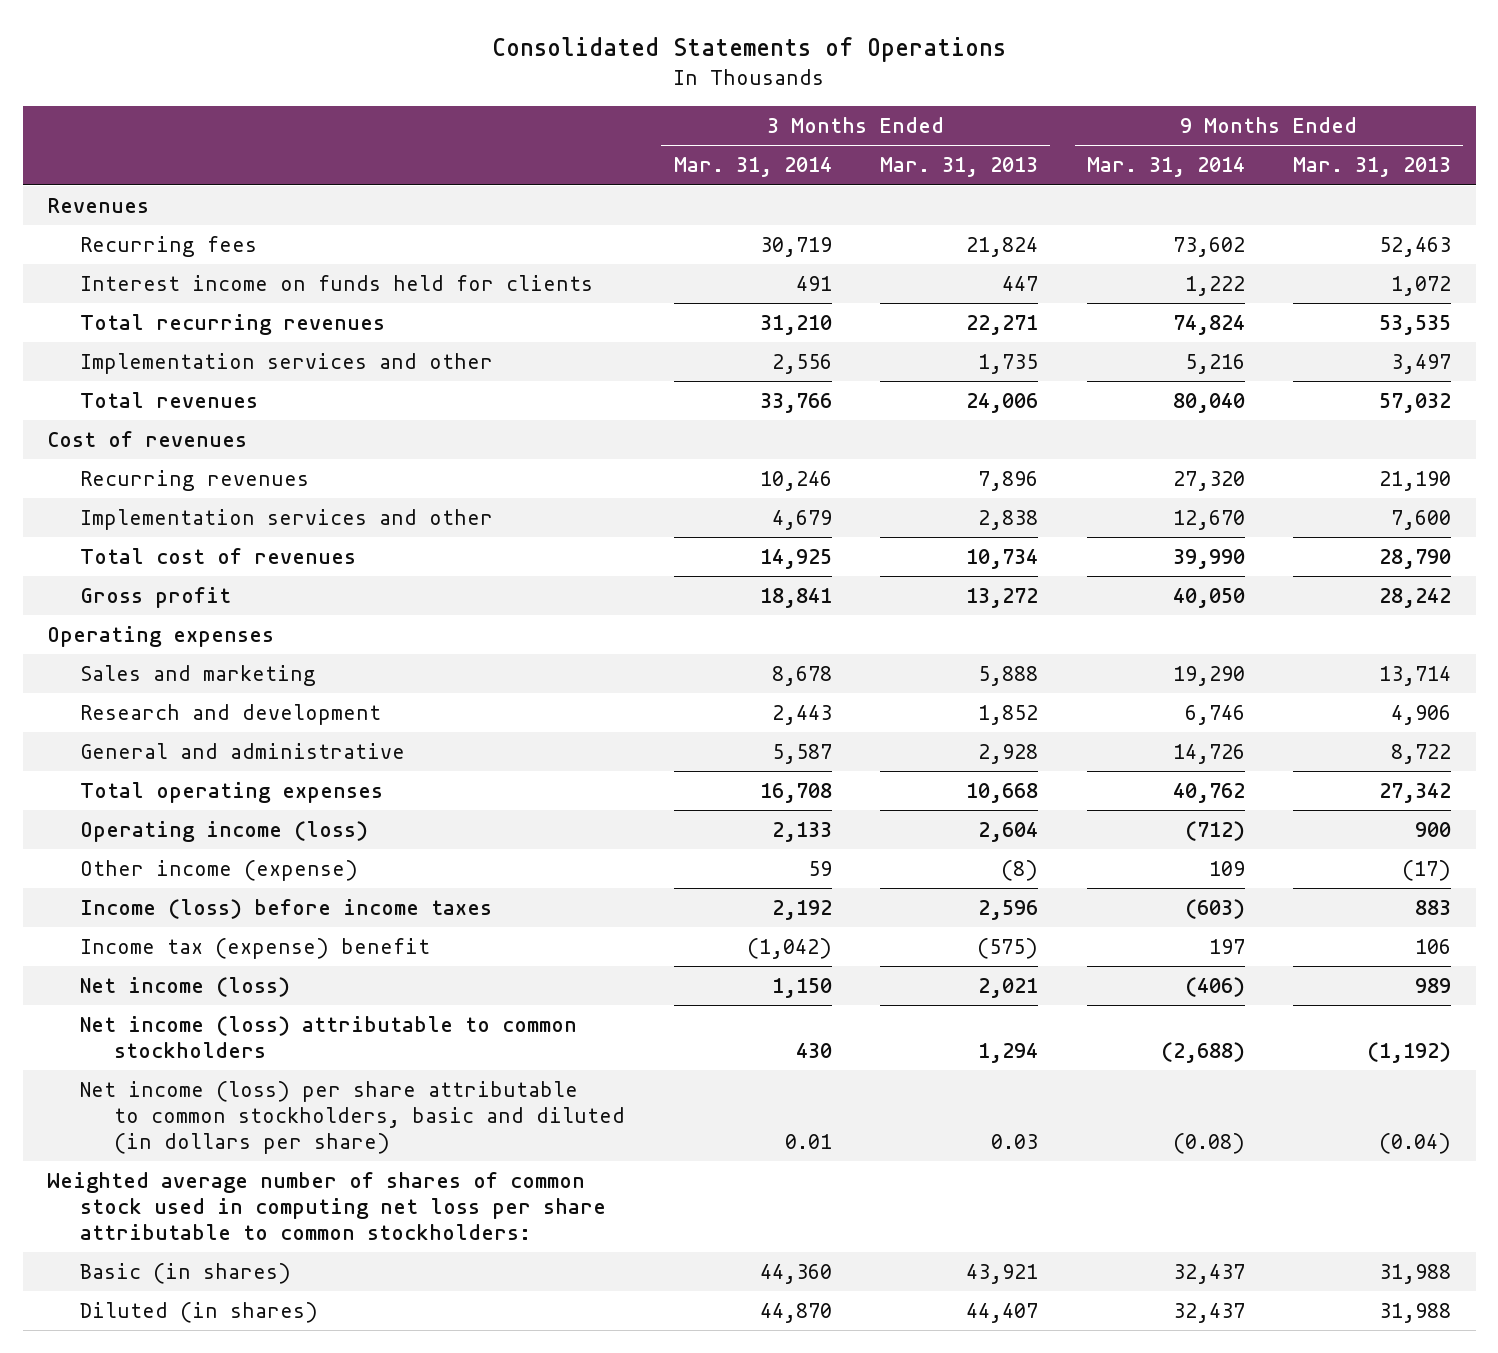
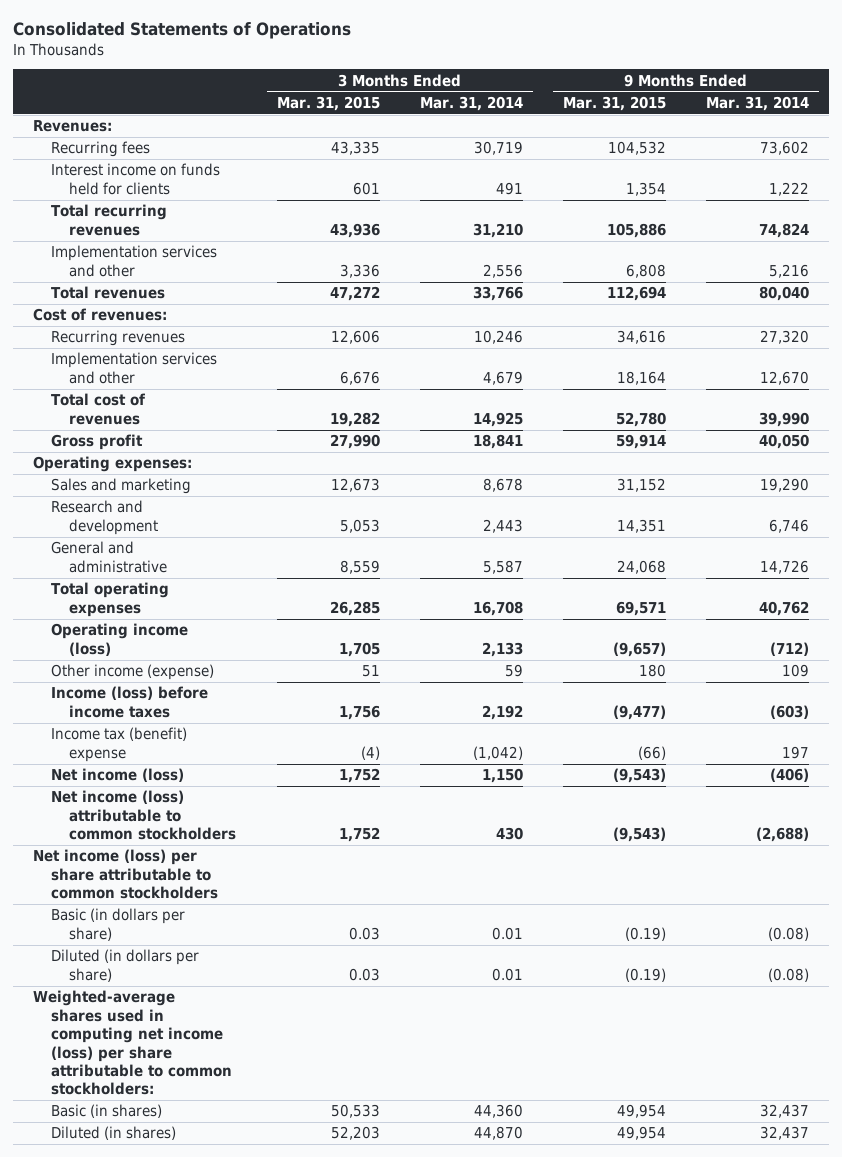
- | 3 Months Ended Mar. 31, 2014 | 3 Months Ended Mar. 31, 2013 | 9 Months Ended Mar. 31, 2014 | 9 Months Ended Mar. 31, 2013
+ | 3 Months Ended Mar. 31, 2015 | 3 Months Ended Mar. 31, 2014 | 9 Months Ended Mar. 31, 2015 | 9 Months Ended Mar. 31, 2014
- Revenues
+ Revenues:
- Cost of revenues
+ Cost of revenues:
- Operating expenses
+ Operating expenses:
- Income tax (expense) benefit | (1,042) | (575) | 197 | 106
+ Income tax (benefit) expense | (4) | (1,042) | (66) | 197
- Net income (loss) per share attributable to common stockholders, basic and diluted (in dollars per share) | 0.01 | 0.03 | (0.08) | (0.04)
- Weighted average number of shares of common stock used in computing net loss per share attributable to common stockholders:
+ Net income (loss) per share attributable to common stockholders
+ Basic (in dollars per share) | 0.03 | 0.01 | (0.19) | (0.08)
+ Diluted (in dollars per share) | 0.03 | 0.01 | (0.19) | (0.08)
+ Weighted-average shares used in computing net income (loss) per share attributable to common stockholders:

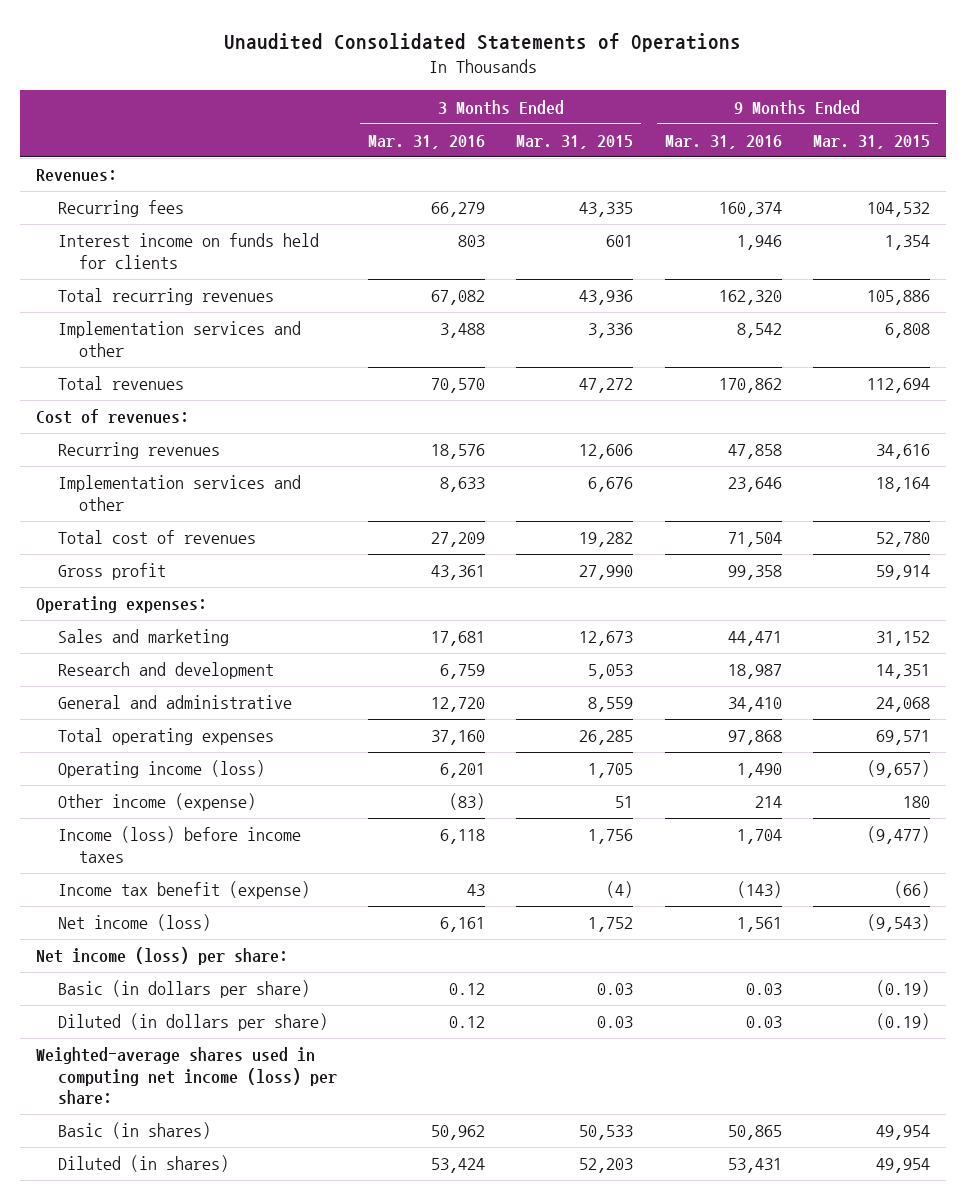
- Consolidated Statements of Operations
+ Unaudited Consolidated Statements of Operations
- | 3 Months Ended Mar. 31, 2015 | 3 Months Ended Mar. 31, 2014 | 9 Months Ended Mar. 31, 2015 | 9 Months Ended Mar. 31, 2014
+ | 3 Months Ended Mar. 31, 2016 | 3 Months Ended Mar. 31, 2015 | 9 Months Ended Mar. 31, 2016 | 9 Months Ended Mar. 31, 2015
- Income tax (benefit) expense | (4) | (1,042) | (66) | 197
+ Income tax benefit (expense) | 43 | (4) | (143) | (66)
- Net income (loss) attributable to common stockholders | 1,752 | 430 | (9,543) | (2,688)
- Net income (loss) per share attributable to common stockholders
+ Net income (loss) per share:
- Weighted-average shares used in computing net income (loss) per share attributable to common stockholders:
+ Weighted-average shares used in computing net income (loss) per share:

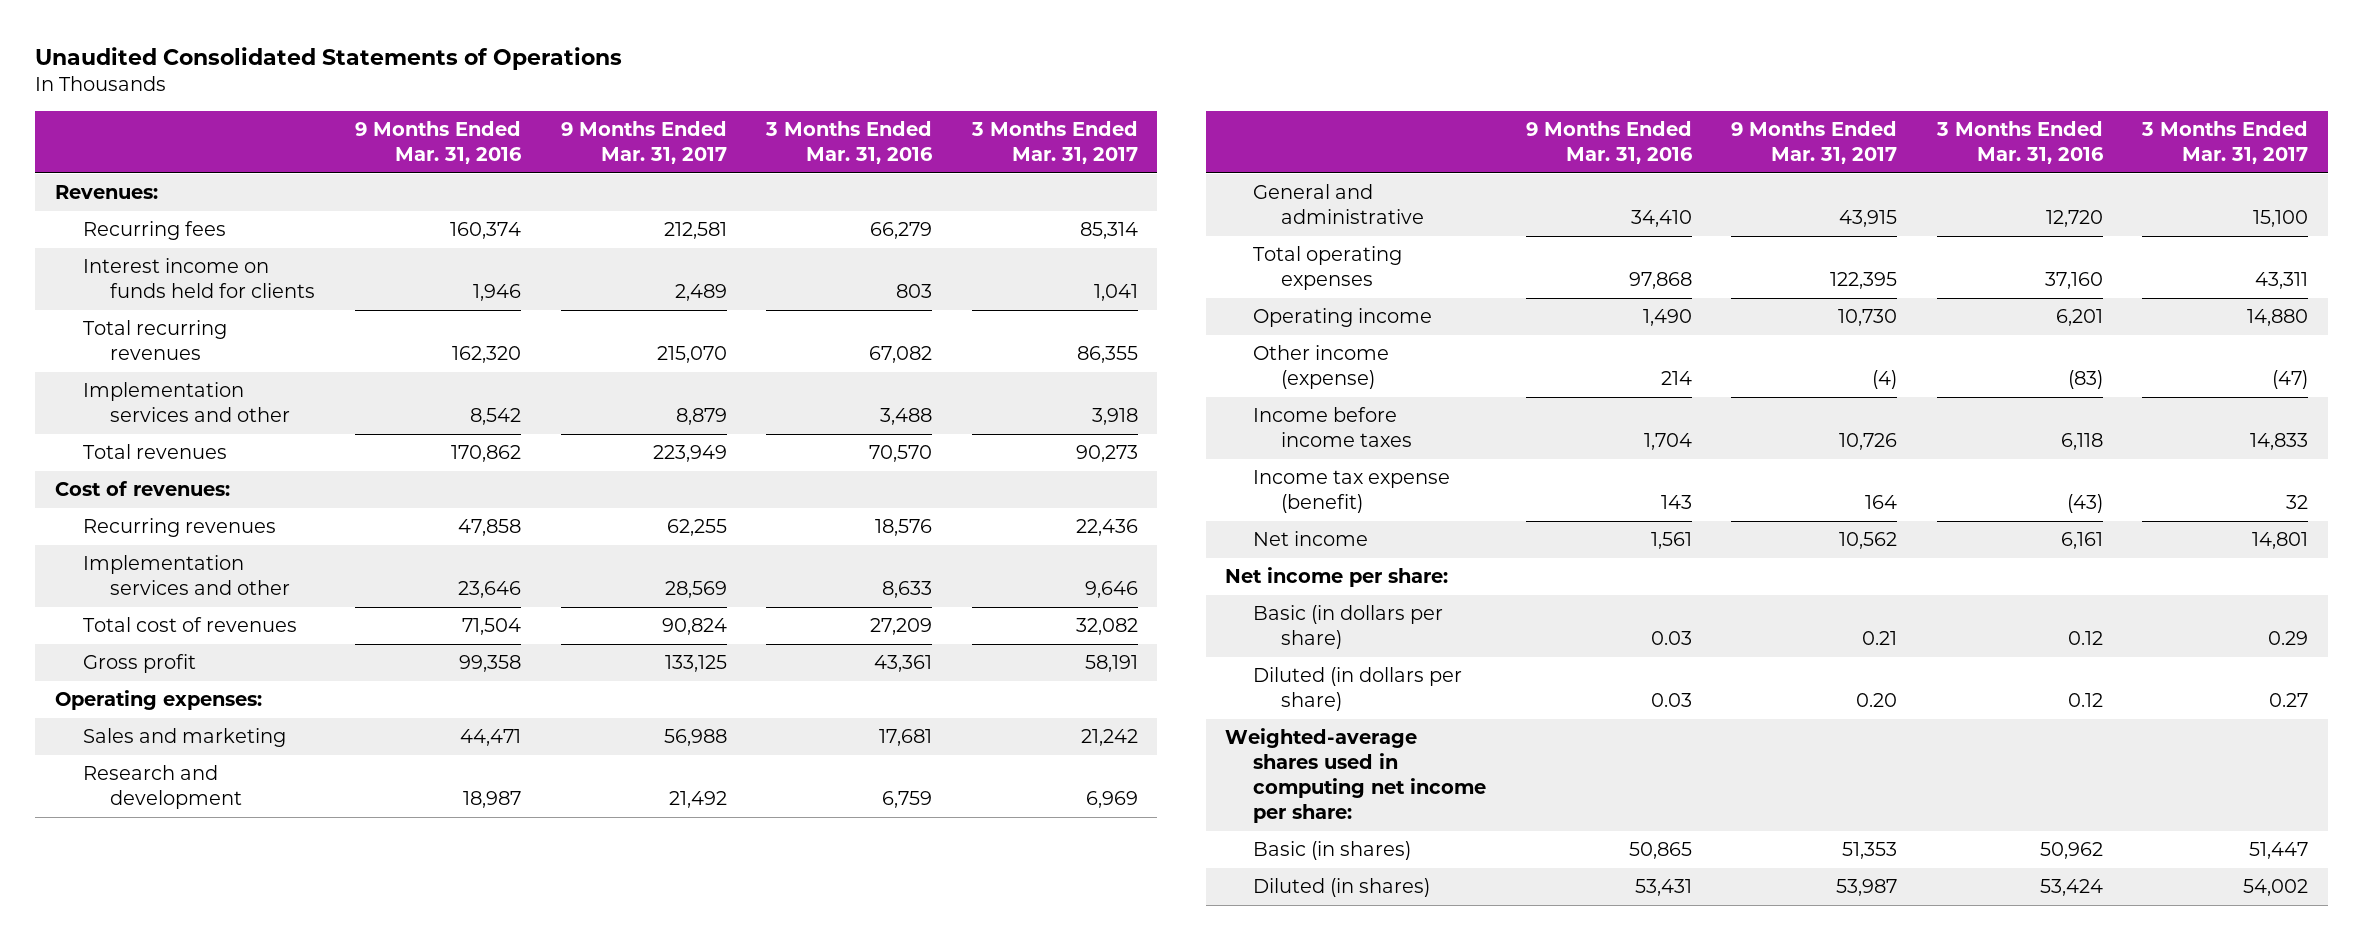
- | 3 Months Ended Mar. 31, 2016 | 3 Months Ended Mar. 31, 2015 | 9 Months Ended Mar. 31, 2016 | 9 Months Ended Mar. 31, 2015
+ | 9 Months Ended Mar. 31, 2016 | 9 Months Ended Mar. 31, 2017 | 3 Months Ended Mar. 31, 2016 | 3 Months Ended Mar. 31, 2017
- Operating income (loss) | 6,201 | 1,705 | 1,490 | (9,657)
+ Operating income | 1,490 | 10,730 | 6,201 | 14,880
- Income (loss) before income taxes | 6,118 | 1,756 | 1,704 | (9,477)
- Income tax benefit (expense) | 43 | (4) | (143) | (66)
- Net income (loss) | 6,161 | 1,752 | 1,561 | (9,543)
- Net income (loss) per share:
+ Income before income taxes | 1,704 | 10,726 | 6,118 | 14,833
+ Income tax expense (benefit) | 143 | 164 | (43) | 32
+ Net income | 1,561 | 10,562 | 6,161 | 14,801
+ Net income per share:
- Weighted-average shares used in computing net income (loss) per share:
+ Weighted-average shares used in computing net income per share:

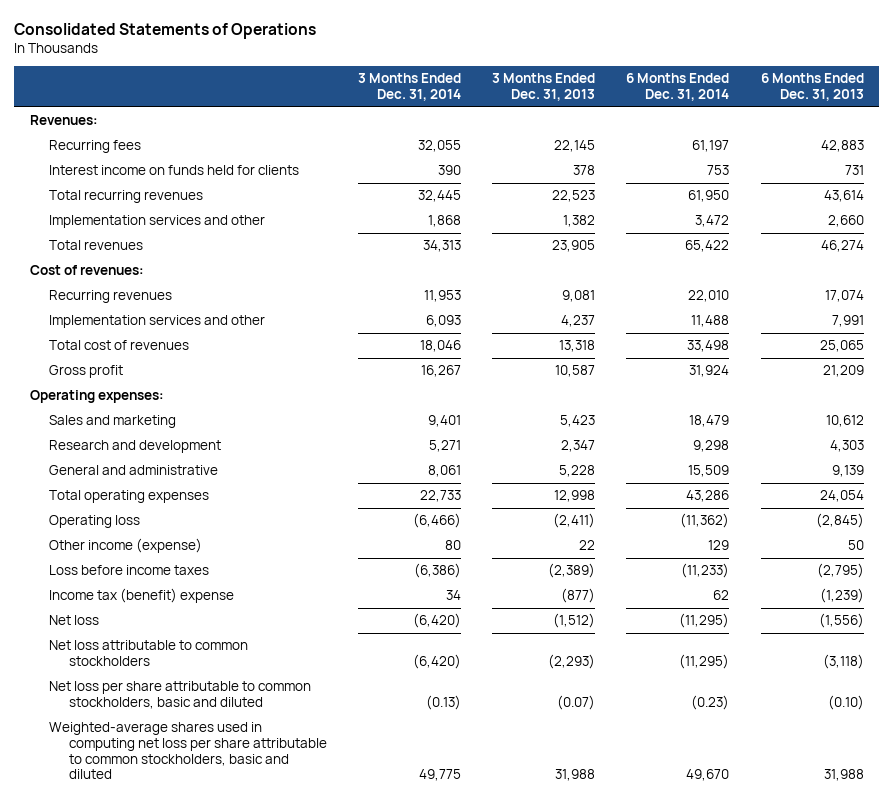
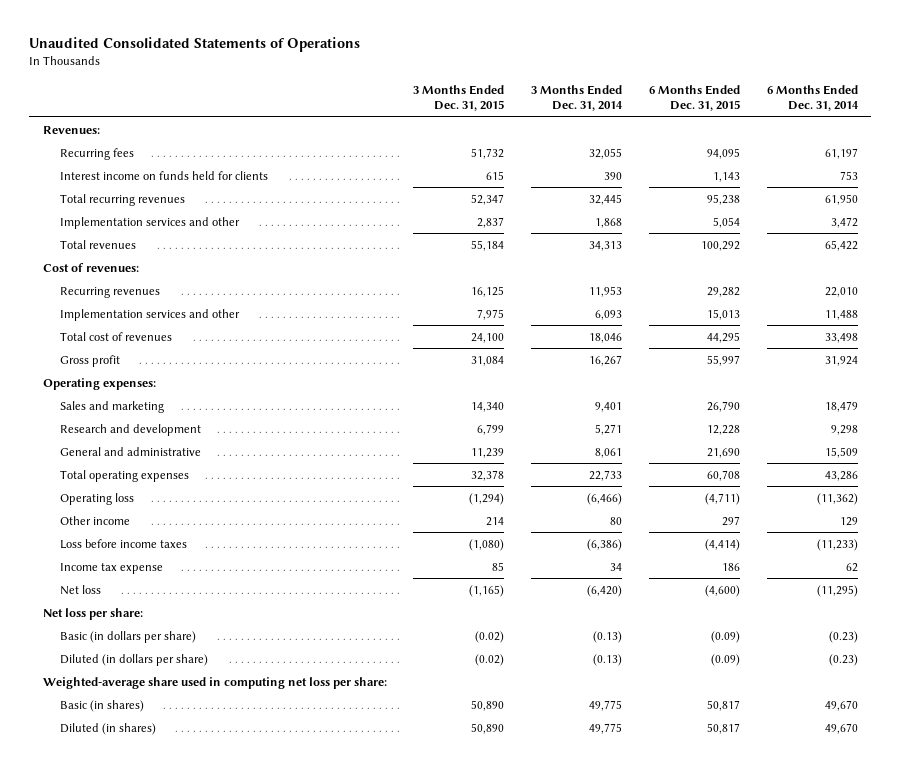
- Consolidated Statements of Operations
+ Unaudited Consolidated Statements of Operations
- | 3 Months Ended Dec. 31, 2014 | 3 Months Ended Dec. 31, 2013 | 6 Months Ended Dec. 31, 2014 | 6 Months Ended Dec. 31, 2013
+ | 3 Months Ended Dec. 31, 2015 | 3 Months Ended Dec. 31, 2014 | 6 Months Ended Dec. 31, 2015 | 6 Months Ended Dec. 31, 2014
- Other income (expense) | 80 | 22 | 129 | 50
+ Other income | 214 | 80 | 297 | 129
- Income tax (benefit) expense | 34 | (877) | 62 | (1,239)
+ Income tax expense | 85 | 34 | 186 | 62
- Net loss attributable to common stockholders | (6,420) | (2,293) | (11,295) | (3,118)
- Net loss per share attributable to common stockholders, basic and diluted | (0.13) | (0.07) | (0.23) | (0.10)
- Weighted-average shares used in computing net loss per share attributable to common stockholders, basic and diluted | 49,775 | 31,988 | 49,670 | 31,988
+ Net loss per share:
+ Basic (in dollars per share) | (0.02) | (0.13) | (0.09) | (0.23)
+ Diluted (in dollars per share) | (0.02) | (0.13) | (0.09) | (0.23)
+ Weighted-average share used in computing net loss per share:
+ Basic (in shares) | 50,890 | 49,775 | 50,817 | 49,670
+ Diluted (in shares) | 50,890 | 49,775 | 50,817 | 49,670

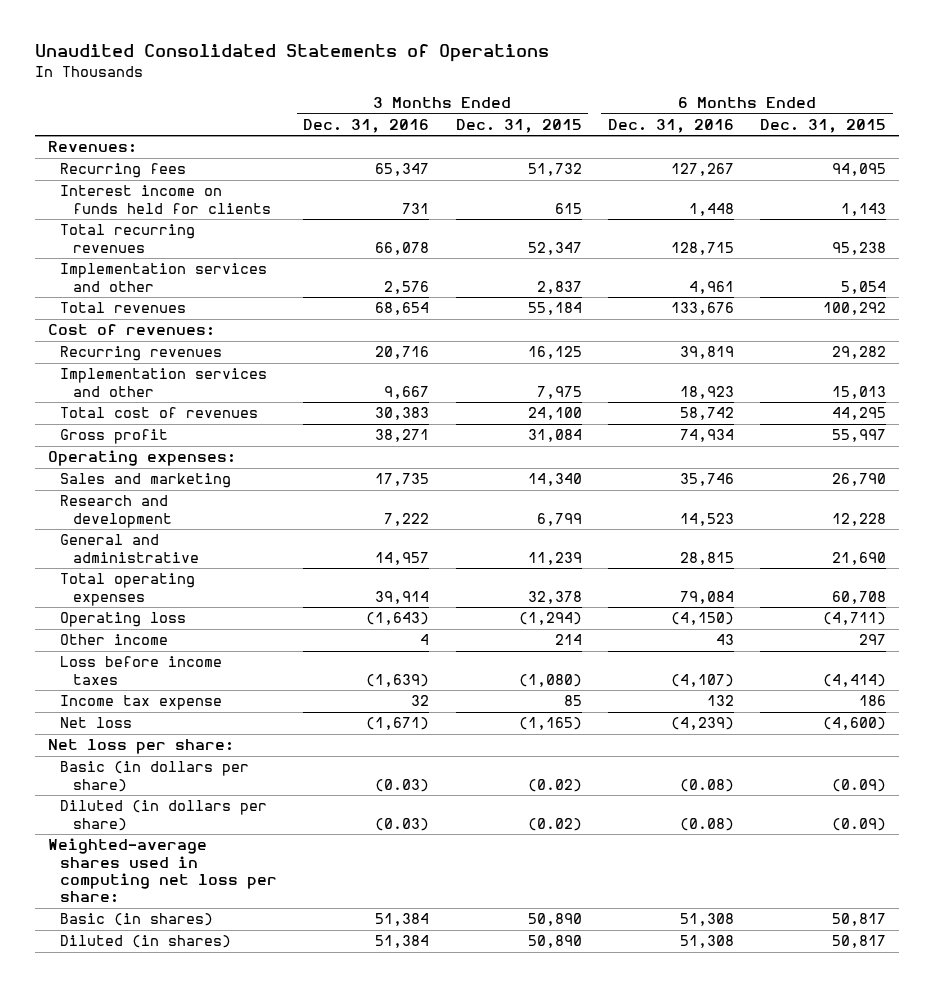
- | 3 Months Ended Dec. 31, 2015 | 3 Months Ended Dec. 31, 2014 | 6 Months Ended Dec. 31, 2015 | 6 Months Ended Dec. 31, 2014
+ | 3 Months Ended Dec. 31, 2016 | 3 Months Ended Dec. 31, 2015 | 6 Months Ended Dec. 31, 2016 | 6 Months Ended Dec. 31, 2015
- Weighted-average share used in computing net loss per share:
+ Weighted-average shares used in computing net loss per share:

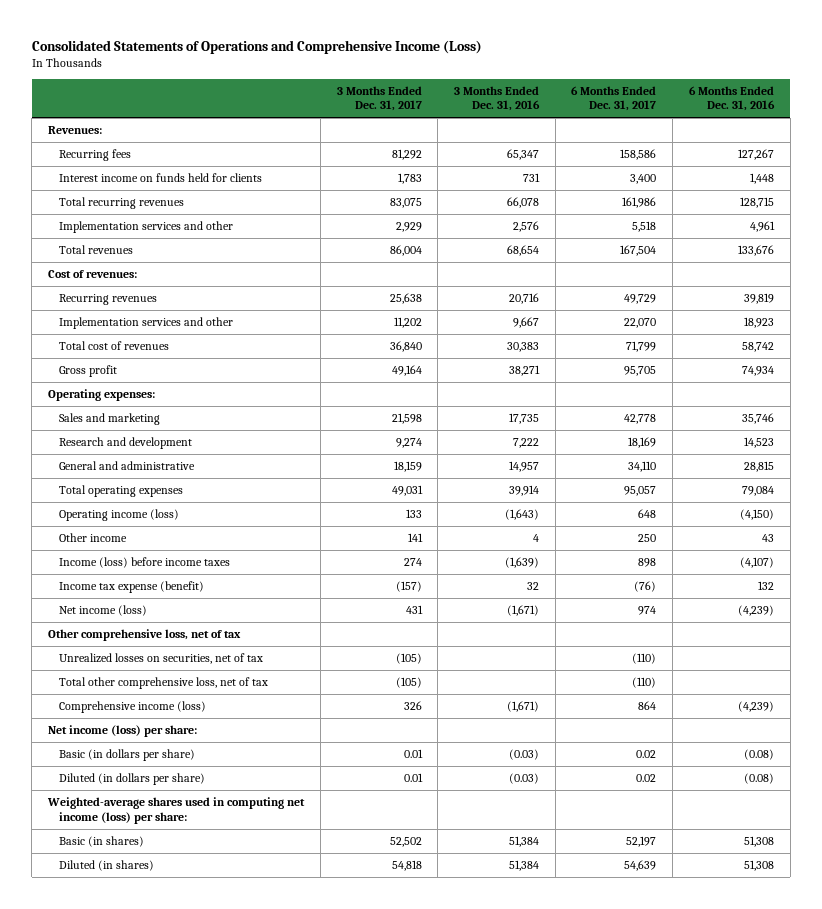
- Unaudited Consolidated Statements of Operations
+ Consolidated Statements of Operations and Comprehensive Income (Loss)
- | 3 Months Ended Dec. 31, 2016 | 3 Months Ended Dec. 31, 2015 | 6 Months Ended Dec. 31, 2016 | 6 Months Ended Dec. 31, 2015
+ | 3 Months Ended Dec. 31, 2017 | 3 Months Ended Dec. 31, 2016 | 6 Months Ended Dec. 31, 2017 | 6 Months Ended Dec. 31, 2016
- Operating loss | (1,643) | (1,294) | (4,150) | (4,711)
+ Operating income (loss) | 133 | (1,643) | 648 | (4,150)
- Loss before income taxes | (1,639) | (1,080) | (4,107) | (4,414)
- Income tax expense | 32 | 85 | 132 | 186
- Net loss | (1,671) | (1,165) | (4,239) | (4,600)
- Net loss per share:
+ Income (loss) before income taxes | 274 | (1,639) | 898 | (4,107)
+ Income tax expense (benefit) | (157) | 32 | (76) | 132
+ Net income (loss) | 431 | (1,671) | 974 | (4,239)
+ Other comprehensive loss, net of tax
+ Unrealized losses on securities, net of tax | (105) | | (110) |
+ Total other comprehensive loss, net of tax | (105) | | (110) |
+ Comprehensive income (loss) | 326 | (1,671) | 864 | (4,239)
+ Net income (loss) per share:
- Weighted-average shares used in computing net loss per share:
+ Weighted-average shares used in computing net income (loss) per share:

